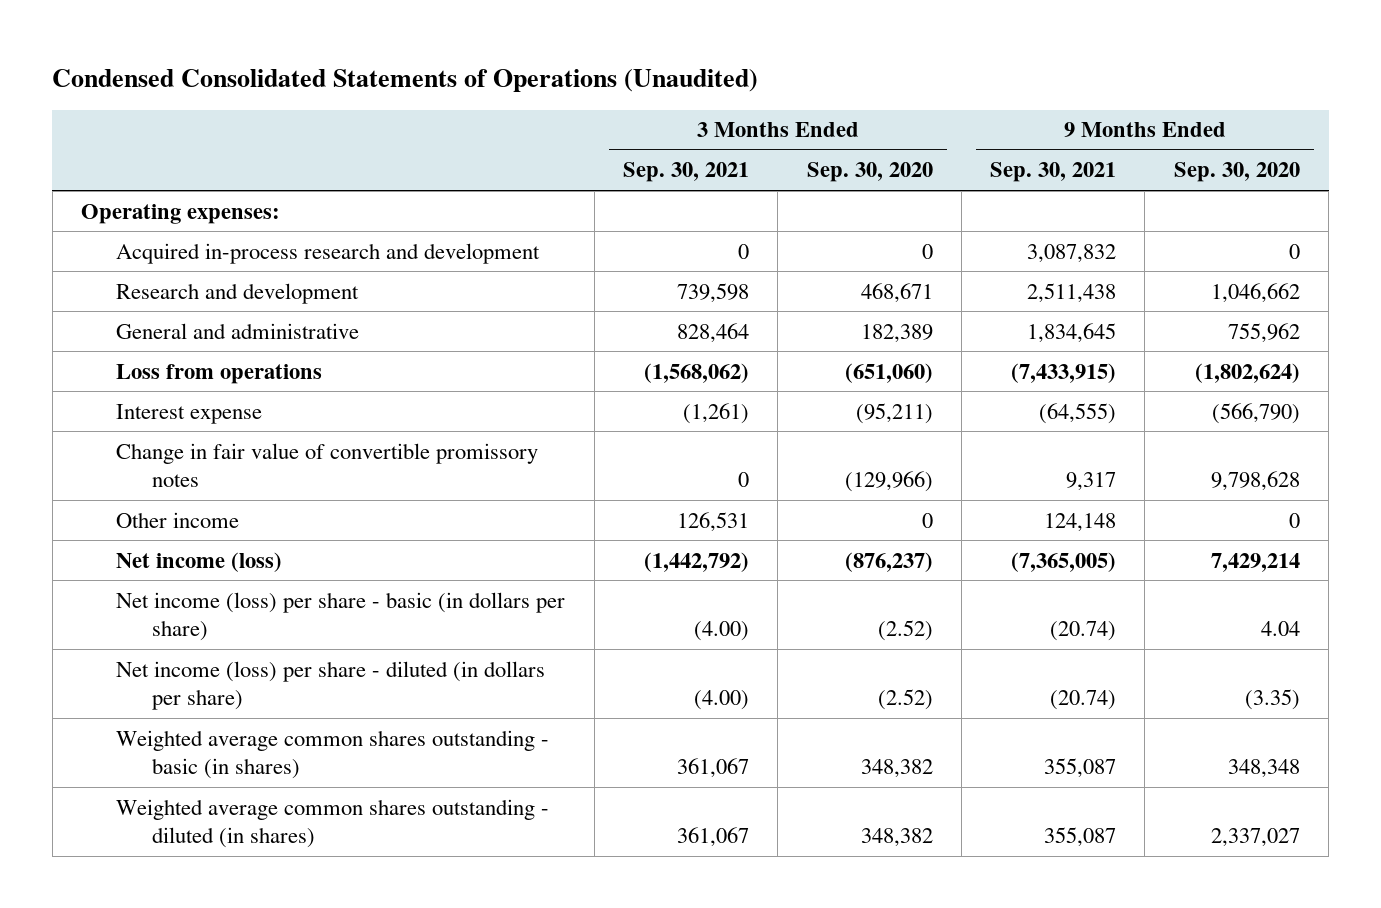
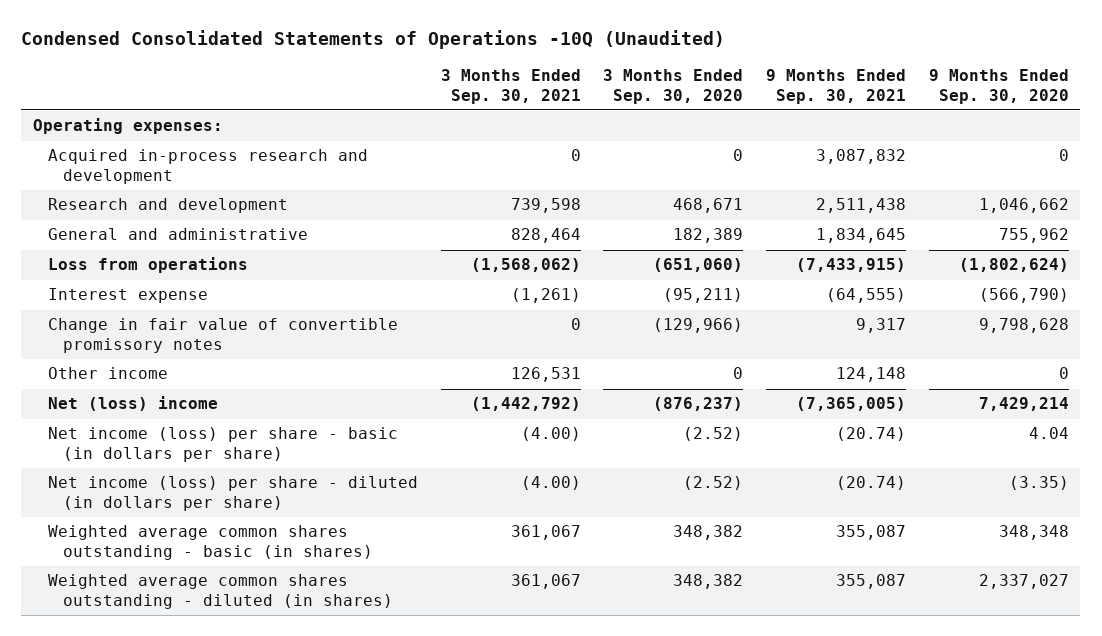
- Condensed Consolidated Statements of Operations (Unaudited)
+ Condensed Consolidated Statements of Operations -10Q (Unaudited)
- Net income (loss) | (1,442,792) | (876,237) | (7,365,005) | 7,429,214
+ Net (loss) income | (1,442,792) | (876,237) | (7,365,005) | 7,429,214

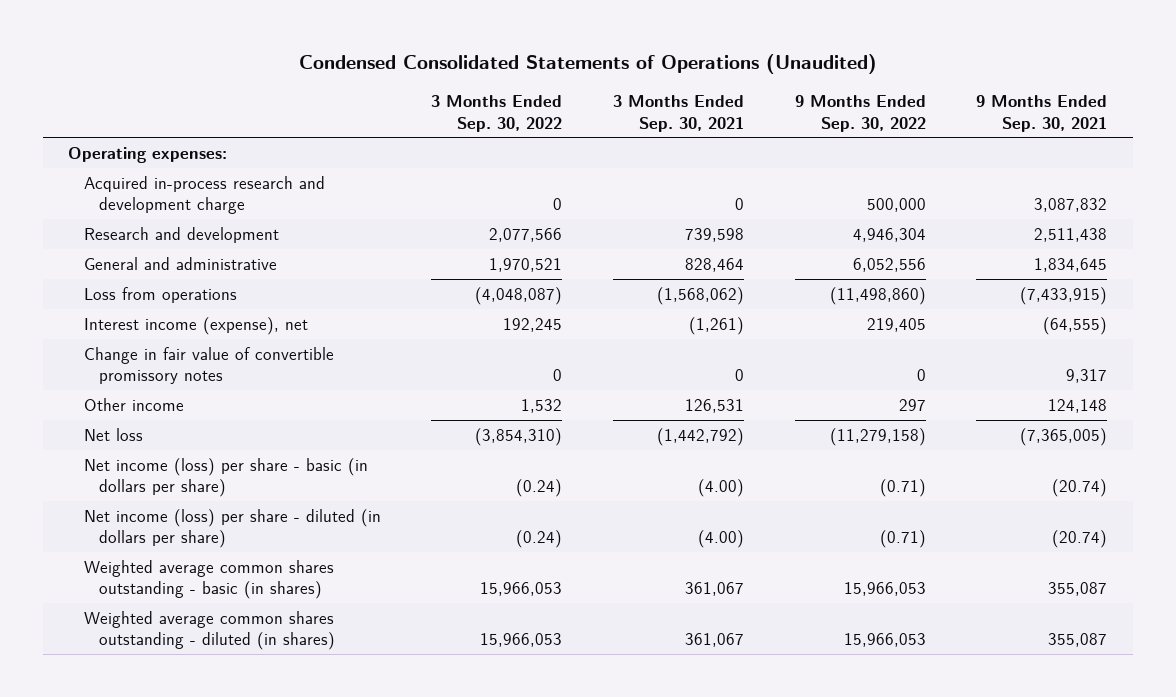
- Condensed Consolidated Statements of Operations -10Q (Unaudited)
+ Condensed Consolidated Statements of Operations (Unaudited)
- | 3 Months Ended Sep. 30, 2021 | 3 Months Ended Sep. 30, 2020 | 9 Months Ended Sep. 30, 2021 | 9 Months Ended Sep. 30, 2020
+ | 3 Months Ended Sep. 30, 2022 | 3 Months Ended Sep. 30, 2021 | 9 Months Ended Sep. 30, 2022 | 9 Months Ended Sep. 30, 2021
- Acquired in-process research and development | 0 | 0 | 3,087,832 | 0
+ Acquired in-process research and development charge | 0 | 0 | 500,000 | 3,087,832
- Interest expense | (1,261) | (95,211) | (64,555) | (566,790)
+ Interest income (expense), net | 192,245 | (1,261) | 219,405 | (64,555)
- Net (loss) income | (1,442,792) | (876,237) | (7,365,005) | 7,429,214
+ Net loss | (3,854,310) | (1,442,792) | (11,279,158) | (7,365,005)

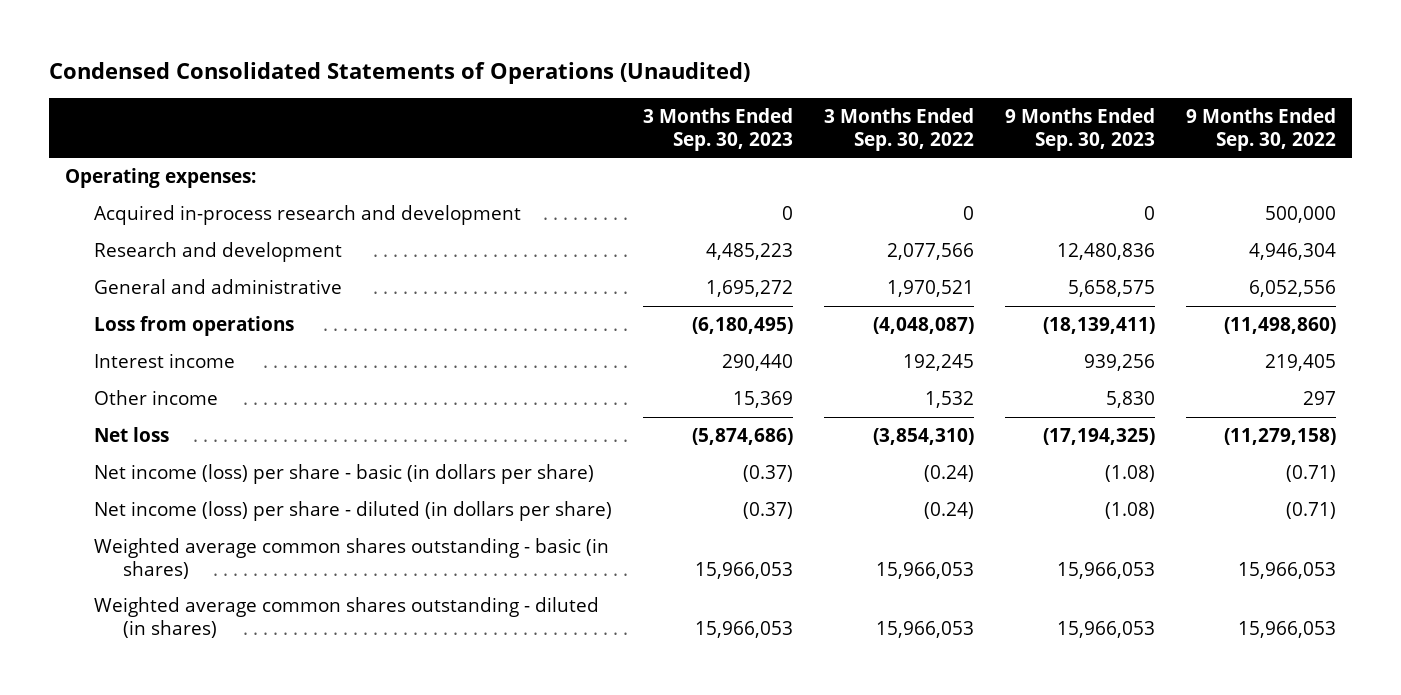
- | 3 Months Ended Sep. 30, 2022 | 3 Months Ended Sep. 30, 2021 | 9 Months Ended Sep. 30, 2022 | 9 Months Ended Sep. 30, 2021
+ | 3 Months Ended Sep. 30, 2023 | 3 Months Ended Sep. 30, 2022 | 9 Months Ended Sep. 30, 2023 | 9 Months Ended Sep. 30, 2022
- Acquired in-process research and development charge | 0 | 0 | 500,000 | 3,087,832
+ Acquired in-process research and development | 0 | 0 | 0 | 500,000
- Interest income (expense), net | 192,245 | (1,261) | 219,405 | (64,555)
- Change in fair value of convertible promissory notes | 0 | 0 | 0 | 9,317
+ Interest income | 290,440 | 192,245 | 939,256 | 219,405

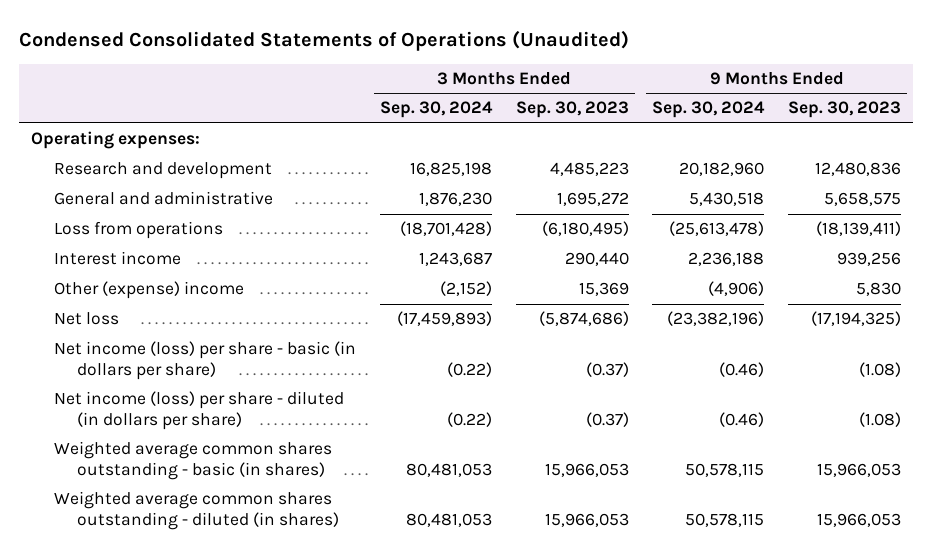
- | 3 Months Ended Sep. 30, 2023 | 3 Months Ended Sep. 30, 2022 | 9 Months Ended Sep. 30, 2023 | 9 Months Ended Sep. 30, 2022
+ | 3 Months Ended Sep. 30, 2024 | 3 Months Ended Sep. 30, 2023 | 9 Months Ended Sep. 30, 2024 | 9 Months Ended Sep. 30, 2023
- Acquired in-process research and development | 0 | 0 | 0 | 500,000
- Other income | 15,369 | 1,532 | 5,830 | 297
+ Other (expense) income | (2,152) | 15,369 | (4,906) | 5,830

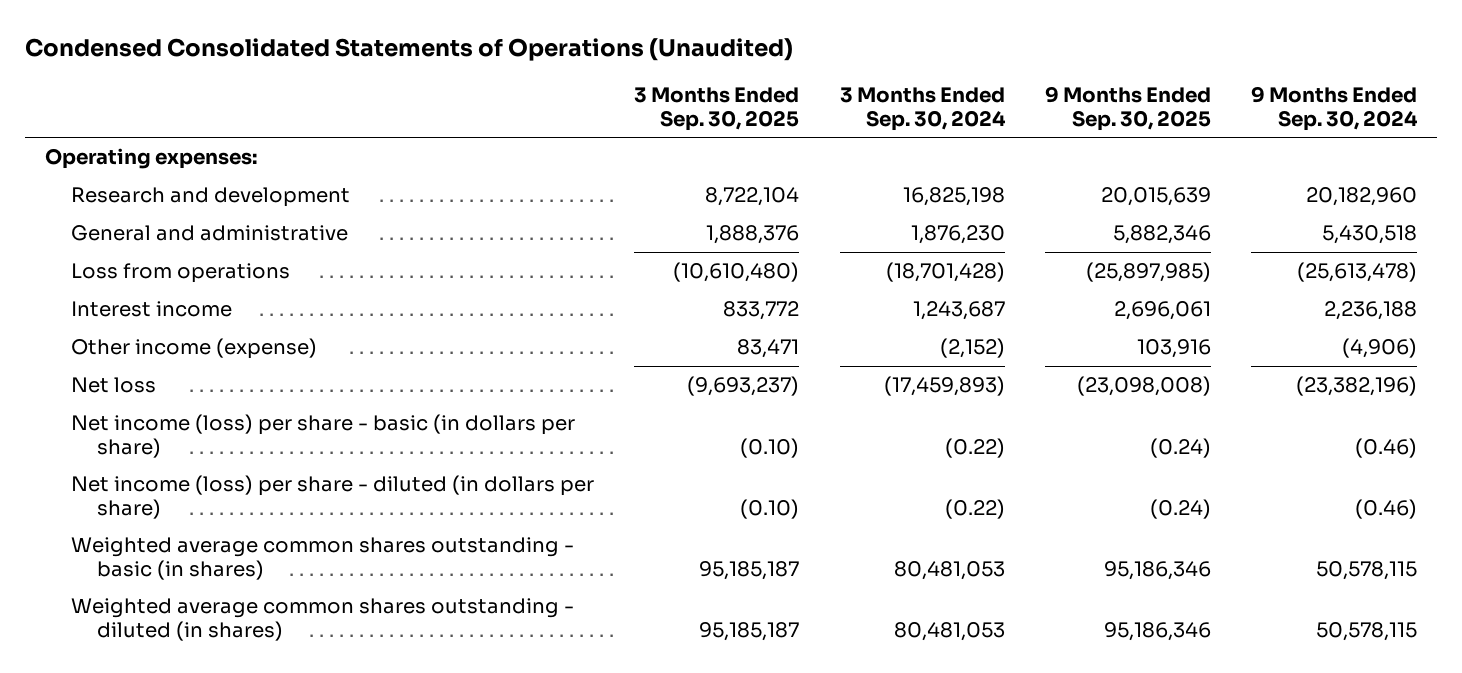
- | 3 Months Ended Sep. 30, 2024 | 3 Months Ended Sep. 30, 2023 | 9 Months Ended Sep. 30, 2024 | 9 Months Ended Sep. 30, 2023
+ | 3 Months Ended Sep. 30, 2025 | 3 Months Ended Sep. 30, 2024 | 9 Months Ended Sep. 30, 2025 | 9 Months Ended Sep. 30, 2024
- Other (expense) income | (2,152) | 15,369 | (4,906) | 5,830
+ Other income (expense) | 83,471 | (2,152) | 103,916 | (4,906)

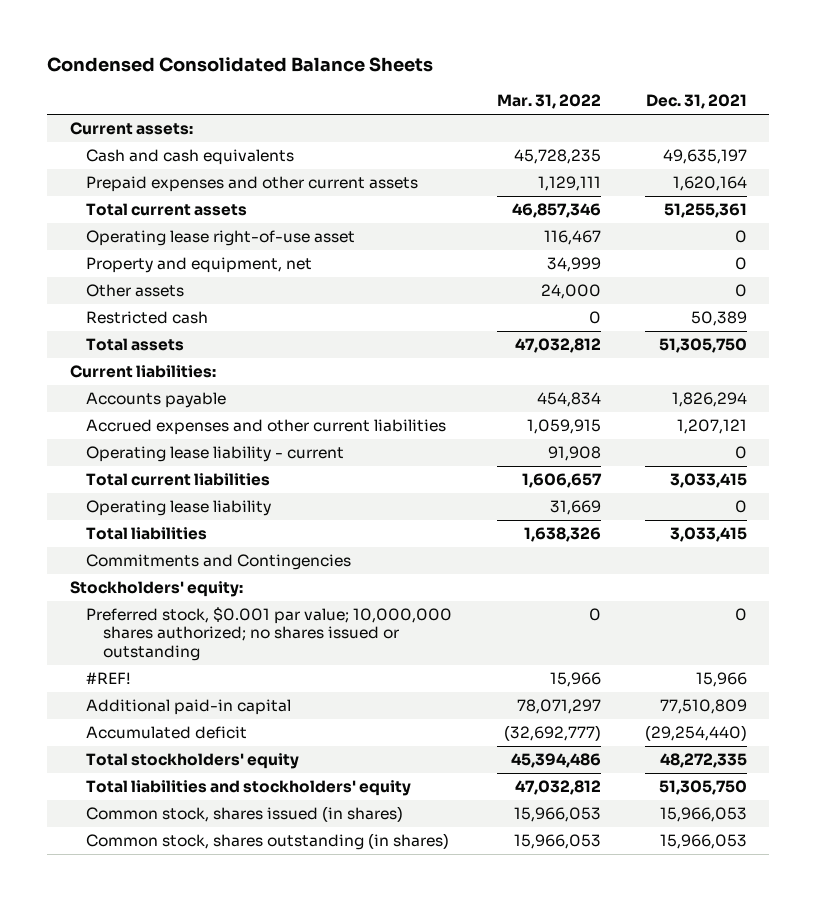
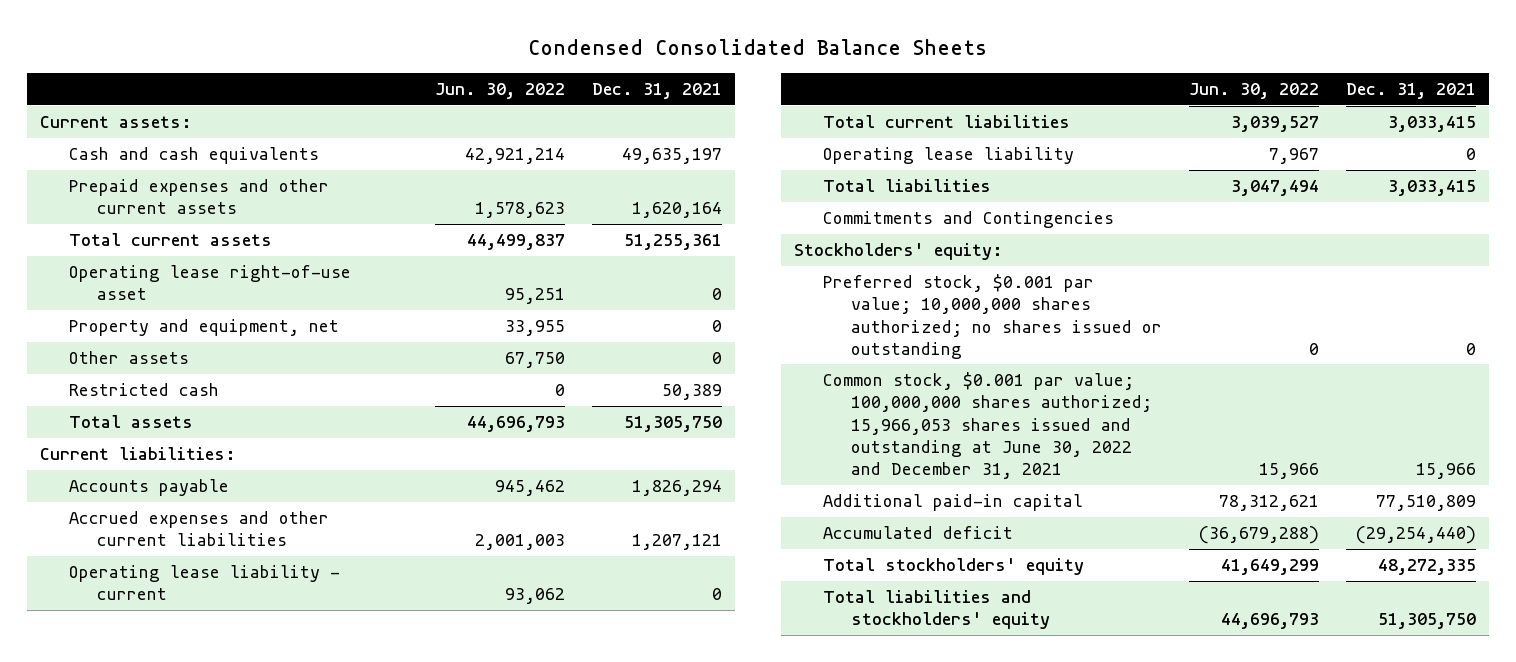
- | Mar. 31, 2022 | Dec. 31, 2021
+ | Jun. 30, 2022 | Dec. 31, 2021
- #REF! | 15,966 | 15,966
+ Common stock, $0.001 par value; 100,000,000 shares authorized; 15,966,053 shares issued and outstanding at June 30, 2022 and December 31, 2021 | 15,966 | 15,966
- Common stock, shares issued (in shares) | 15,966,053 | 15,966,053
- Common stock, shares outstanding (in shares) | 15,966,053 | 15,966,053

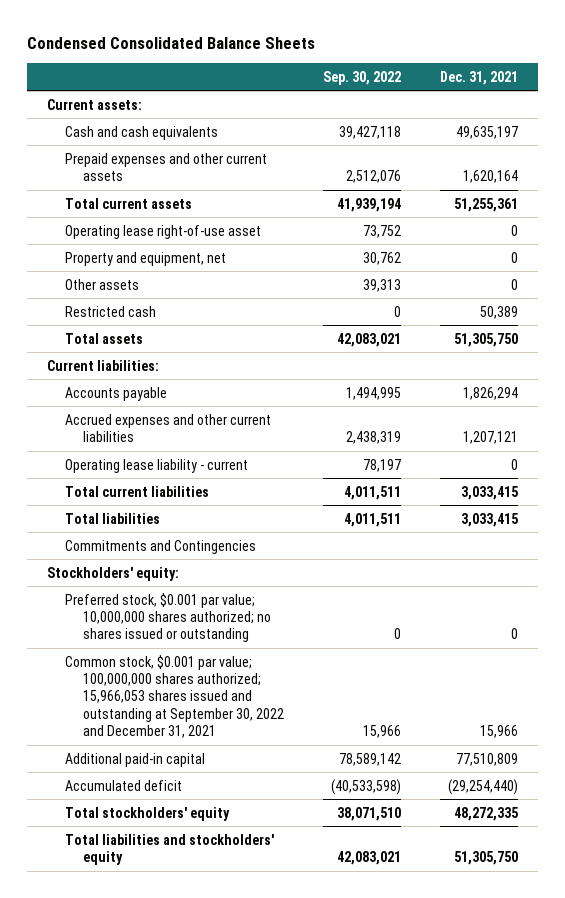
- | Jun. 30, 2022 | Dec. 31, 2021
+ | Sep. 30, 2022 | Dec. 31, 2021
- Operating lease liability | 7,967 | 0
- Common stock, $0.001 par value; 100,000,000 shares authorized; 15,966,053 shares issued and outstanding at June 30, 2022 and December 31, 2021 | 15,966 | 15,966
+ Common stock, $0.001 par value; 100,000,000 shares authorized; 15,966,053 shares issued and outstanding at September 30, 2022 and December 31, 2021 | 15,966 | 15,966

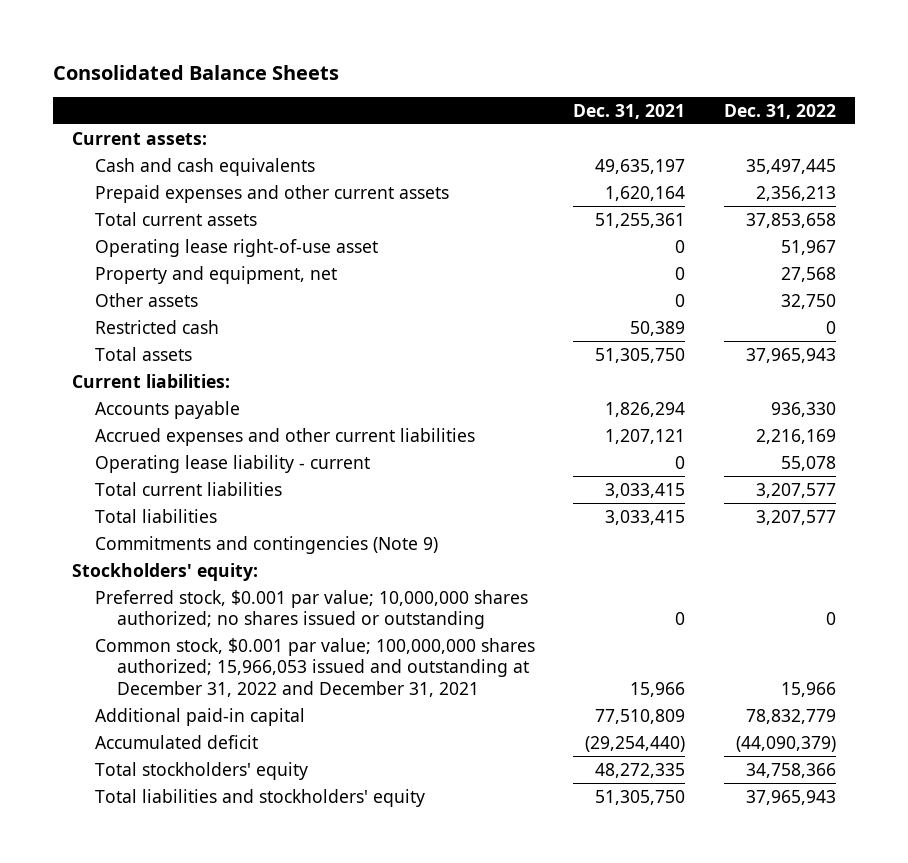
- Condensed Consolidated Balance Sheets
+ Consolidated Balance Sheets
- | Sep. 30, 2022 | Dec. 31, 2021
+ | Dec. 31, 2021 | Dec. 31, 2022
- Commitments and Contingencies
+ Commitments and contingencies (Note 9)
- Common stock, $0.001 par value; 100,000,000 shares authorized; 15,966,053 shares issued and outstanding at September 30, 2022 and December 31, 2021 | 15,966 | 15,966
+ Common stock, $0.001 par value; 100,000,000 shares authorized; 15,966,053 issued and outstanding at December 31, 2022 and December 31, 2021 | 15,966 | 15,966

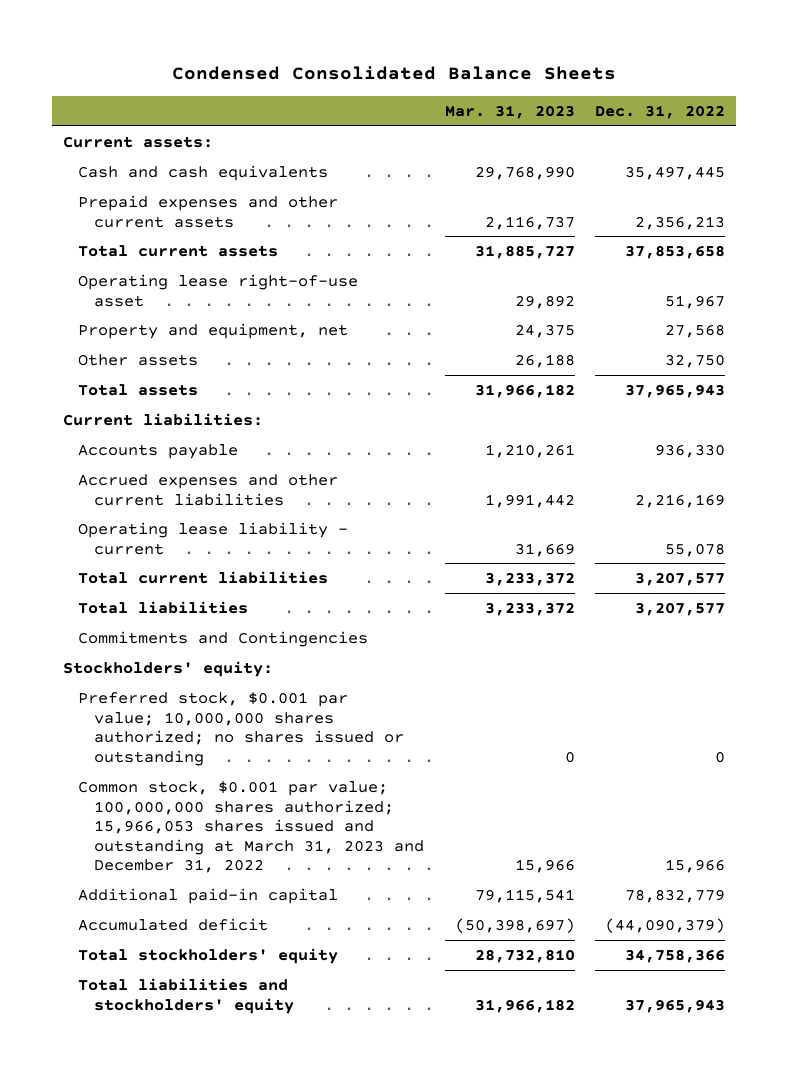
- Consolidated Balance Sheets
+ Condensed Consolidated Balance Sheets
- | Dec. 31, 2021 | Dec. 31, 2022
+ | Mar. 31, 2023 | Dec. 31, 2022
- Restricted cash | 50,389 | 0
- Commitments and contingencies (Note 9)
+ Commitments and Contingencies
- Common stock, $0.001 par value; 100,000,000 shares authorized; 15,966,053 issued and outstanding at December 31, 2022 and December 31, 2021 | 15,966 | 15,966
+ Common stock, $0.001 par value; 100,000,000 shares authorized; 15,966,053 shares issued and outstanding at March 31, 2023 and December 31, 2022 | 15,966 | 15,966

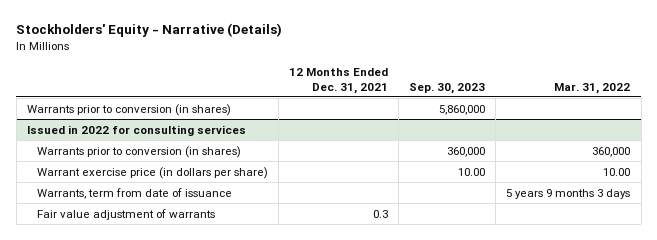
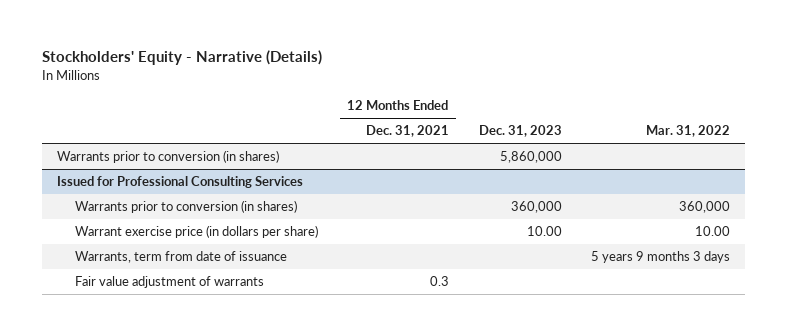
- | 12 Months Ended Dec. 31, 2021 | Sep. 30, 2023 | Mar. 31, 2022
+ | 12 Months Ended Dec. 31, 2021 | Dec. 31, 2023 | Mar. 31, 2022
- Issued in 2022 for consulting services
+ Issued for Professional Consulting Services

